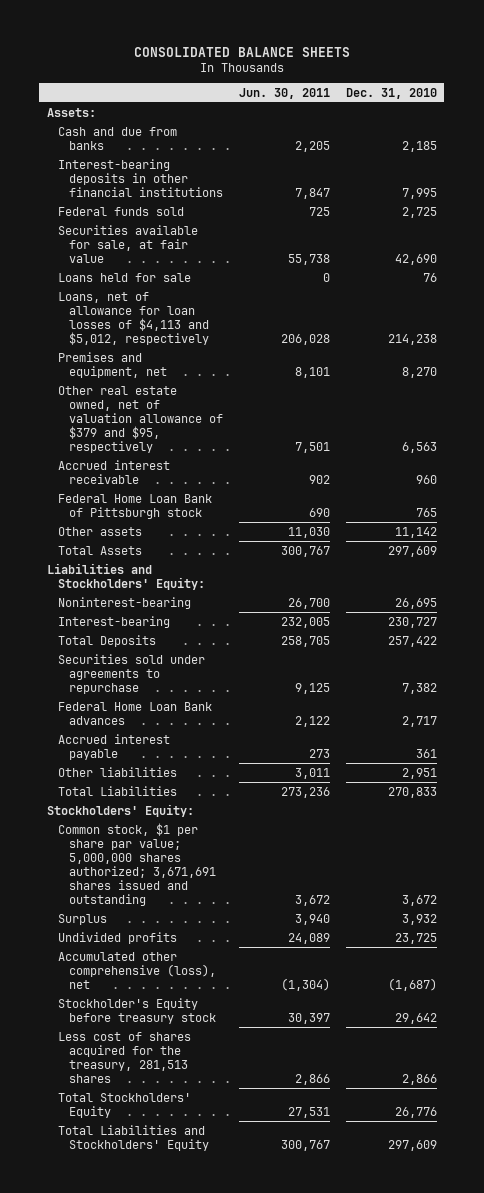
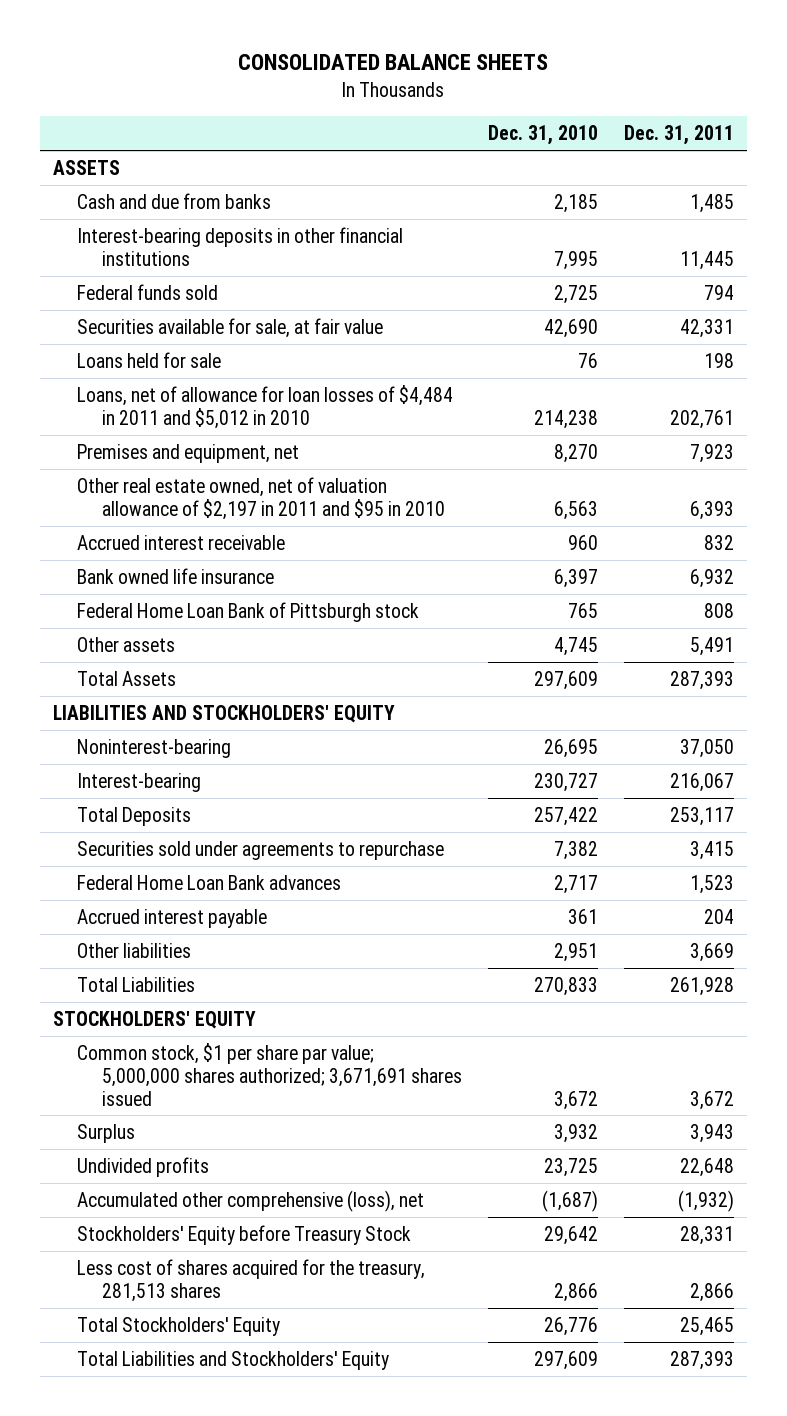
- | Jun. 30, 2011 | Dec. 31, 2010
+ | Dec. 31, 2010 | Dec. 31, 2011
- Assets:
+ ASSETS
- Loans, net of allowance for loan losses of $4,113 and $5,012, respectively | 206,028 | 214,238
+ Loans, net of allowance for loan losses of $4,484 in 2011 and $5,012 in 2010 | 214,238 | 202,761
- Other real estate owned, net of valuation allowance of $379 and $95, respectively | 7,501 | 6,563
+ Other real estate owned, net of valuation allowance of $2,197 in 2011 and $95 in 2010 | 6,563 | 6,393
+ Bank owned life insurance | 6,397 | 6,932
- Other assets | 11,030 | 11,142
+ Other assets | 4,745 | 5,491
- Liabilities and Stockholders' Equity:
+ LIABILITIES AND STOCKHOLDERS' EQUITY
- Stockholders' Equity:
- Common stock, $1 per share par value; 5,000,000 shares authorized; 3,671,691 shares issued and outstanding | 3,672 | 3,672
+ STOCKHOLDERS' EQUITY
+ Common stock, $1 per share par value; 5,000,000 shares authorized; 3,671,691 shares issued | 3,672 | 3,672
- Stockholder's Equity before treasury stock | 30,397 | 29,642
+ Stockholders' Equity before Treasury Stock | 29,642 | 28,331

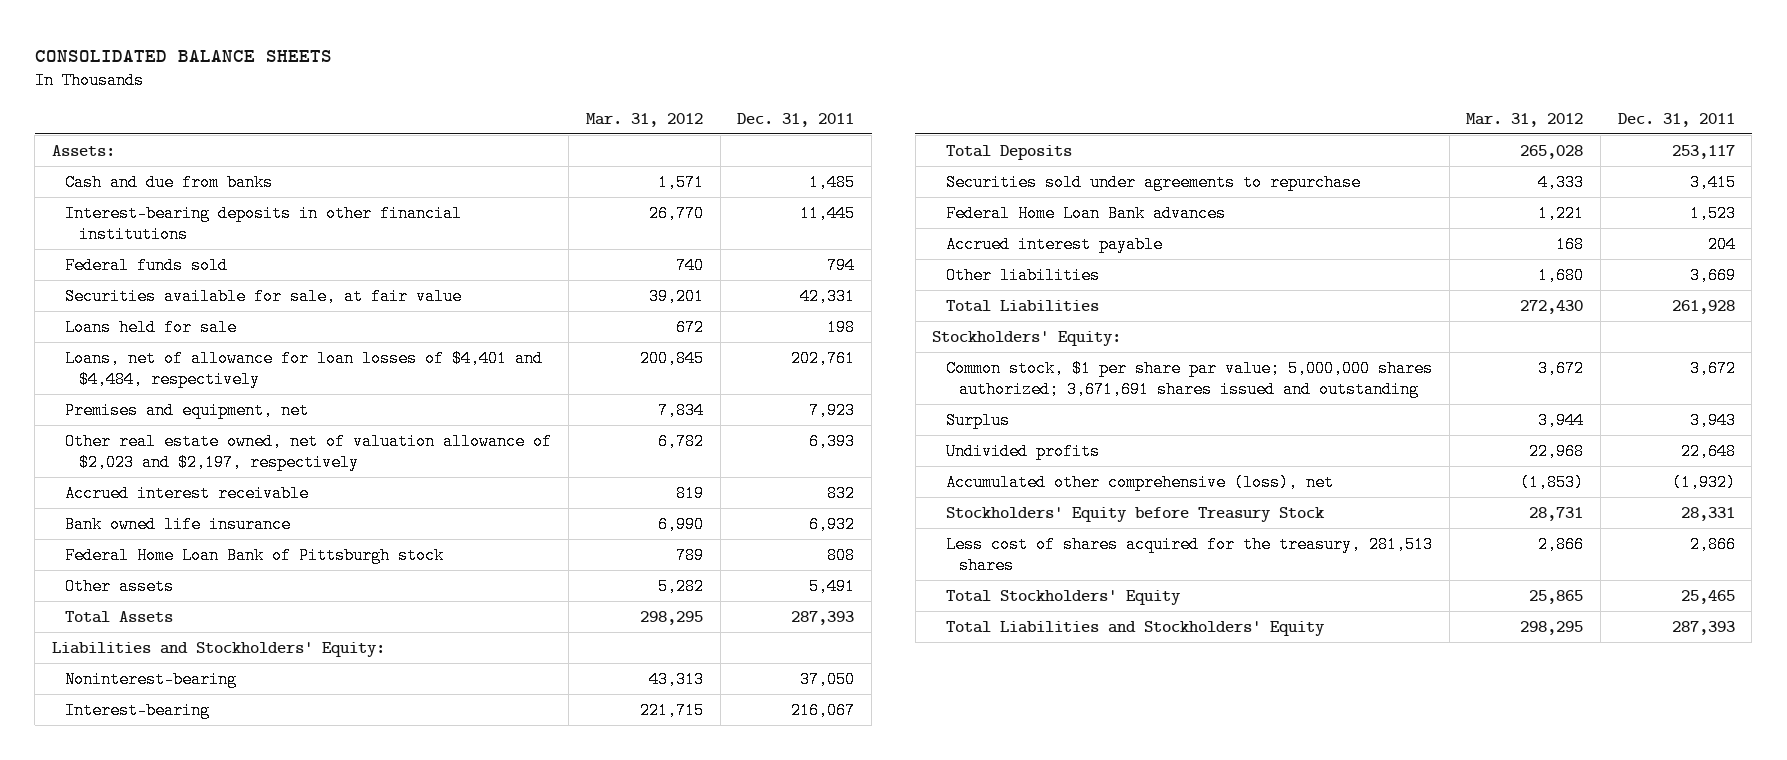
- | Dec. 31, 2010 | Dec. 31, 2011
+ | Mar. 31, 2012 | Dec. 31, 2011
- ASSETS
+ Assets:
- Loans, net of allowance for loan losses of $4,484 in 2011 and $5,012 in 2010 | 214,238 | 202,761
+ Loans, net of allowance for loan losses of $4,401 and $4,484, respectively | 200,845 | 202,761
- Other real estate owned, net of valuation allowance of $2,197 in 2011 and $95 in 2010 | 6,563 | 6,393
+ Other real estate owned, net of valuation allowance of $2,023 and $2,197, respectively | 6,782 | 6,393
- LIABILITIES AND STOCKHOLDERS' EQUITY
+ Liabilities and Stockholders' Equity:
- STOCKHOLDERS' EQUITY
- Common stock, $1 per share par value; 5,000,000 shares authorized; 3,671,691 shares issued | 3,672 | 3,672
+ Stockholders' Equity:
+ Common stock, $1 per share par value; 5,000,000 shares authorized; 3,671,691 shares issued and outstanding | 3,672 | 3,672

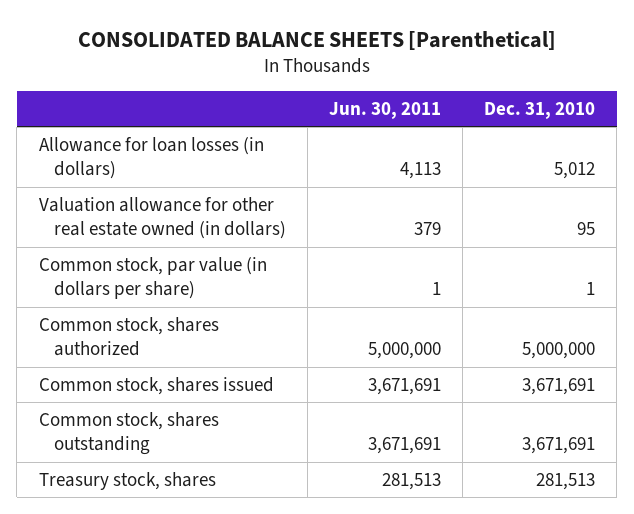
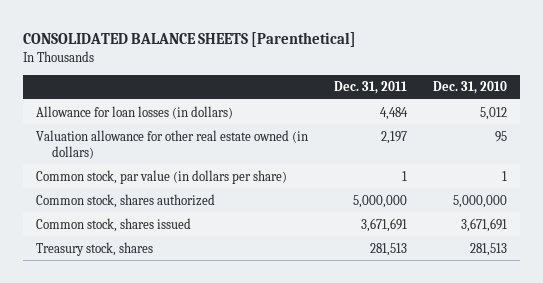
- | Jun. 30, 2011 | Dec. 31, 2010
+ | Dec. 31, 2011 | Dec. 31, 2010
- Common stock, shares outstanding | 3,671,691 | 3,671,691

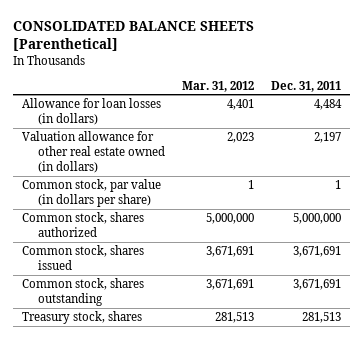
- | Dec. 31, 2011 | Dec. 31, 2010
+ | Mar. 31, 2012 | Dec. 31, 2011
+ Common stock, shares outstanding | 3,671,691 | 3,671,691

